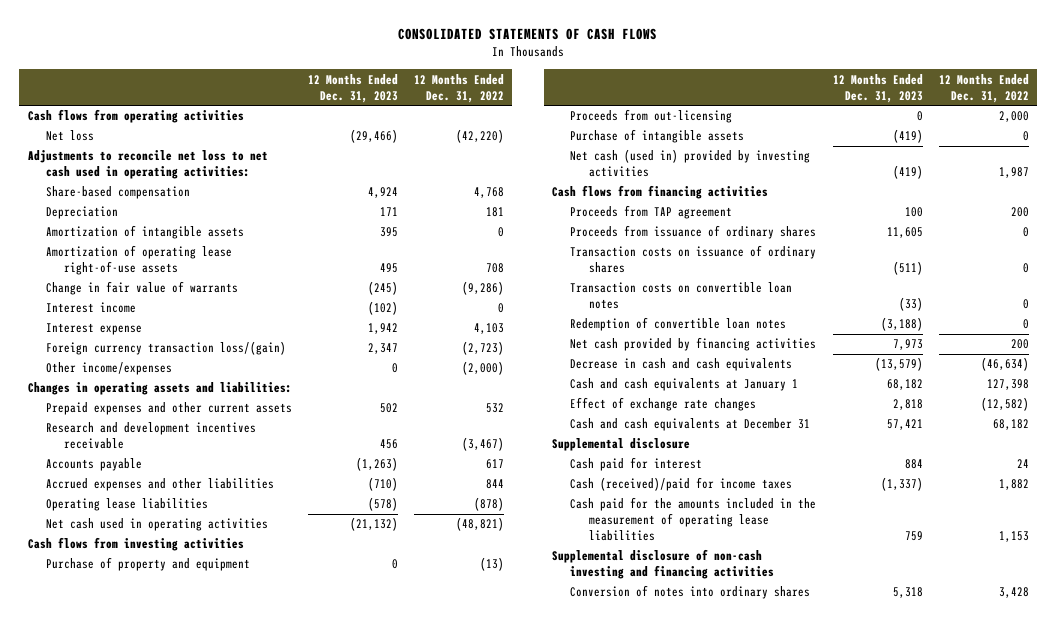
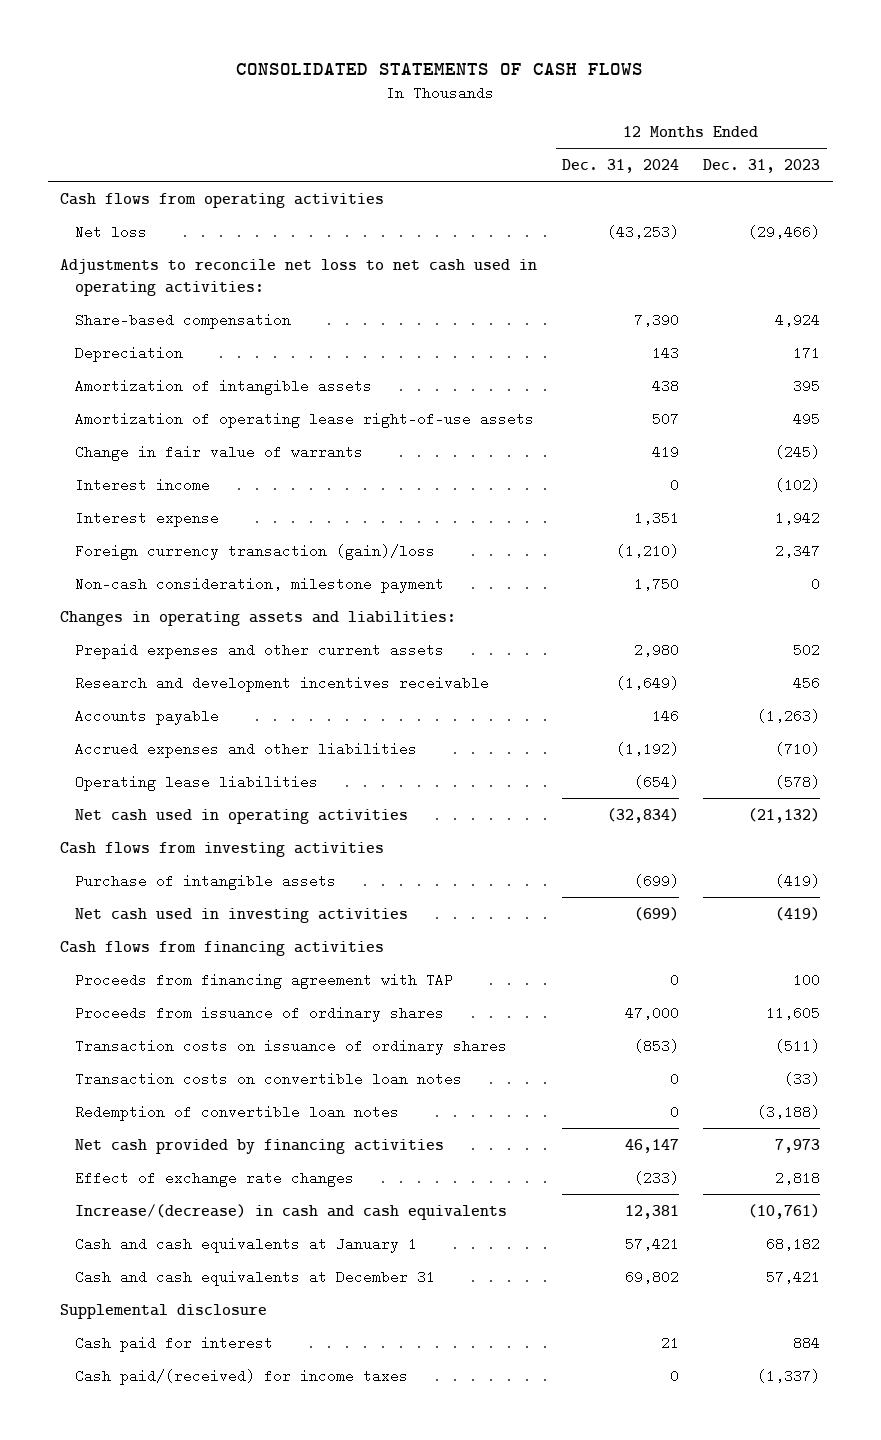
- | 12 Months Ended Dec. 31, 2023 | 12 Months Ended Dec. 31, 2022
+ | 12 Months Ended Dec. 31, 2024 | 12 Months Ended Dec. 31, 2023
- Foreign currency transaction loss/(gain) | 2,347 | (2,723)
- Other income/expenses | 0 | (2,000)
+ Foreign currency transaction (gain)/loss | (1,210) | 2,347
+ Non-cash consideration, milestone payment | 1,750 | 0
- Purchase of property and equipment | 0 | (13)
- Proceeds from out-licensing | 0 | 2,000
- Net cash (used in) provided by investing activities | (419) | 1,987
+ Net cash used in investing activities | (699) | (419)
- Proceeds from TAP agreement | 100 | 200
+ Proceeds from financing agreement with TAP | 0 | 100
- Decrease in cash and cash equivalents | (13,579) | (46,634)
+ Increase/(decrease) in cash and cash equivalents | 12,381 | (10,761)
moved down: Cash and cash equivalents at January 1 | 57,421 | 68,182
- Cash (received)/paid for income taxes | (1,337) | 1,882
- Cash paid for the amounts included in the measurement of operating lease liabilities | 759 | 1,153
- Supplemental disclosure of non-cash investing and financing activities
- Conversion of notes into ordinary shares | 5,318 | 3,428
+ Cash paid/(received) for income taxes | 0 | (1,337)

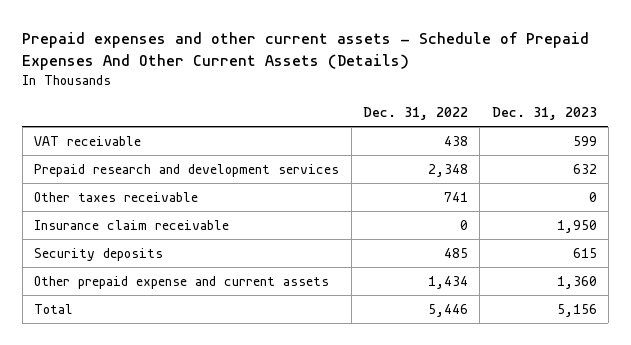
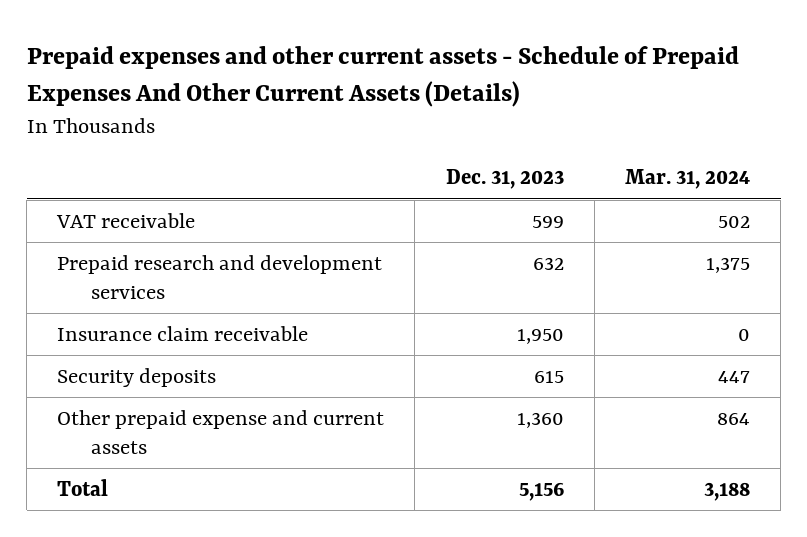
- | Dec. 31, 2022 | Dec. 31, 2023
+ | Dec. 31, 2023 | Mar. 31, 2024
- Other taxes receivable | 741 | 0

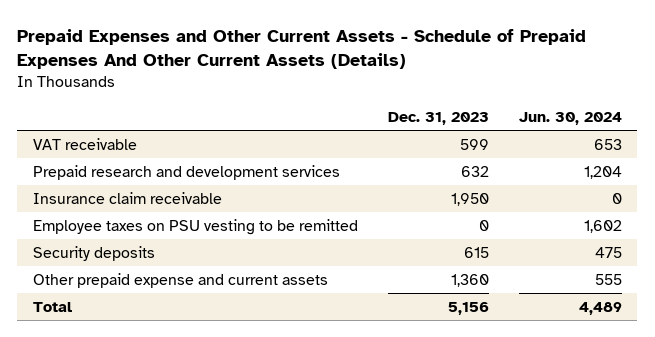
- Prepaid expenses and other current assets - Schedule of Prepaid Expenses And Other Current Assets (Details)
+ Prepaid Expenses and Other Current Assets - Schedule of Prepaid Expenses And Other Current Assets (Details)
- | Dec. 31, 2023 | Mar. 31, 2024
+ | Dec. 31, 2023 | Jun. 30, 2024
+ Employee taxes on PSU vesting to be remitted | 0 | 1,602

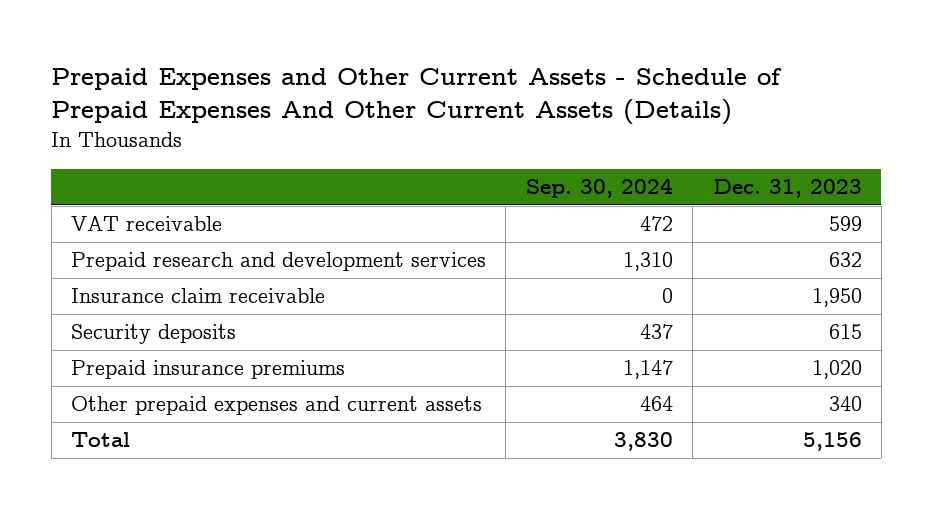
- | Dec. 31, 2023 | Jun. 30, 2024
+ | Sep. 30, 2024 | Dec. 31, 2023
- Employee taxes on PSU vesting to be remitted | 0 | 1,602
- Other prepaid expense and current assets | 1,360 | 555
+ Prepaid insurance premiums | 1,147 | 1,020
+ Other prepaid expenses and current assets | 464 | 340

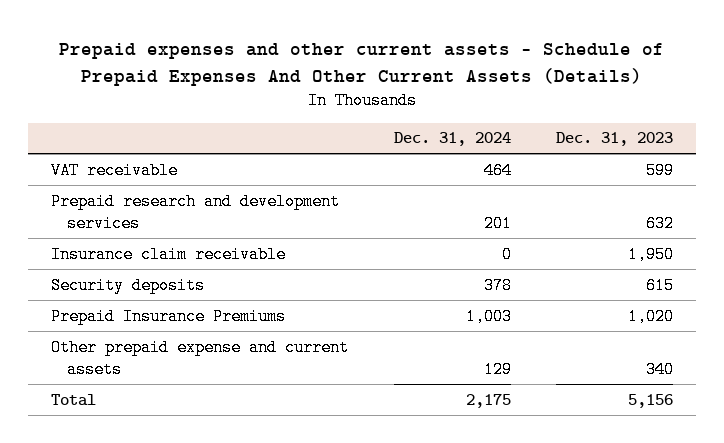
- Prepaid Expenses and Other Current Assets - Schedule of Prepaid Expenses And Other Current Assets (Details)
+ Prepaid expenses and other current assets - Schedule of Prepaid Expenses And Other Current Assets (Details)
- | Sep. 30, 2024 | Dec. 31, 2023
+ | Dec. 31, 2024 | Dec. 31, 2023
- Prepaid insurance premiums | 1,147 | 1,020
- Other prepaid expenses and current assets | 464 | 340
+ Prepaid Insurance Premiums | 1,003 | 1,020
+ Other prepaid expense and current assets | 129 | 340

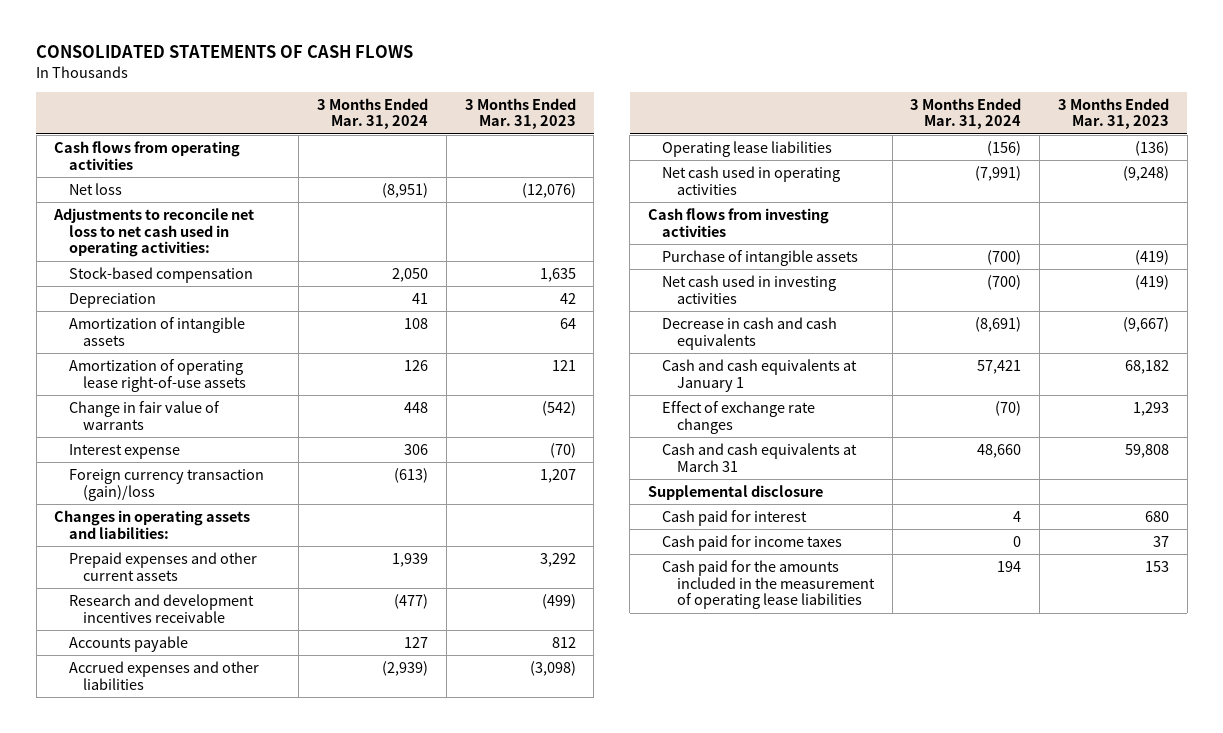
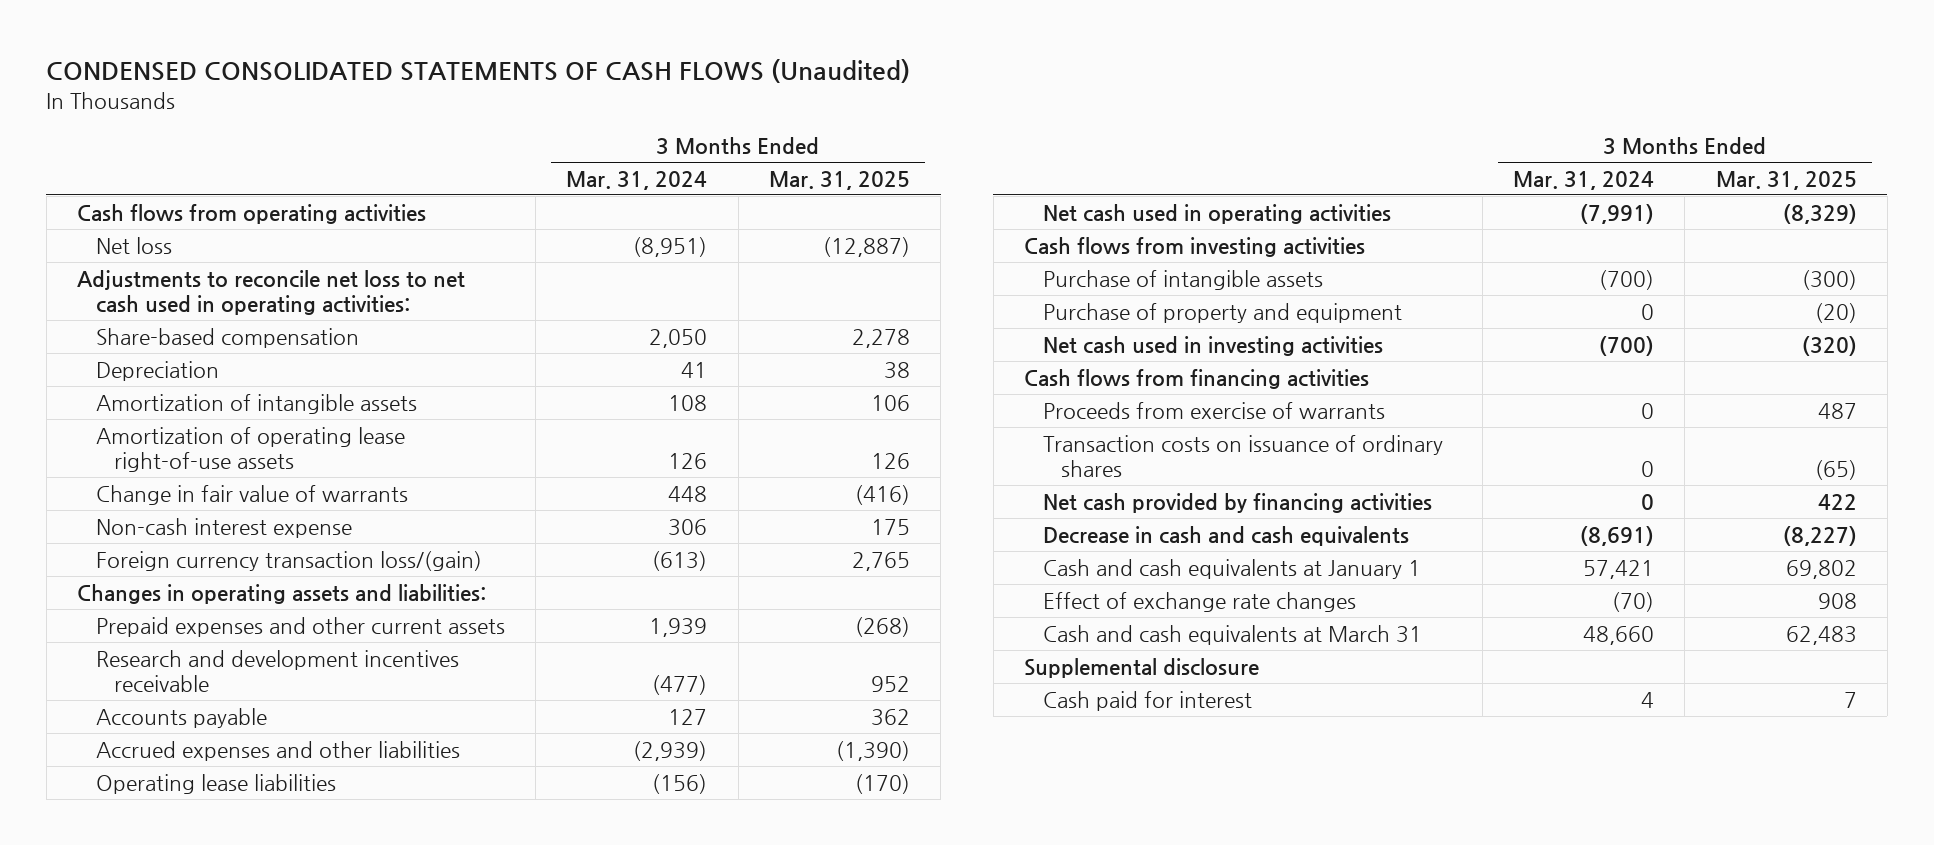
- CONSOLIDATED STATEMENTS OF CASH FLOWS
+ CONDENSED CONSOLIDATED STATEMENTS OF CASH FLOWS (Unaudited)
- | 3 Months Ended Mar. 31, 2024 | 3 Months Ended Mar. 31, 2023
+ | 3 Months Ended Mar. 31, 2024 | 3 Months Ended Mar. 31, 2025
- Stock-based compensation | 2,050 | 1,635
+ Share-based compensation | 2,050 | 2,278
- Interest expense | 306 | (70)
- Foreign currency transaction (gain)/loss | (613) | 1,207
+ Non-cash interest expense | 306 | 175
+ Foreign currency transaction loss/(gain) | (613) | 2,765
+ Purchase of property and equipment | 0 | (20)
+ Cash flows from financing activities
+ Proceeds from exercise of warrants | 0 | 487
+ Transaction costs on issuance of ordinary shares | 0 | (65)
+ Net cash provided by financing activities | 0 | 422
- Cash paid for income taxes | 0 | 37
- Cash paid for the amounts included in the measurement of operating lease liabilities | 194 | 153

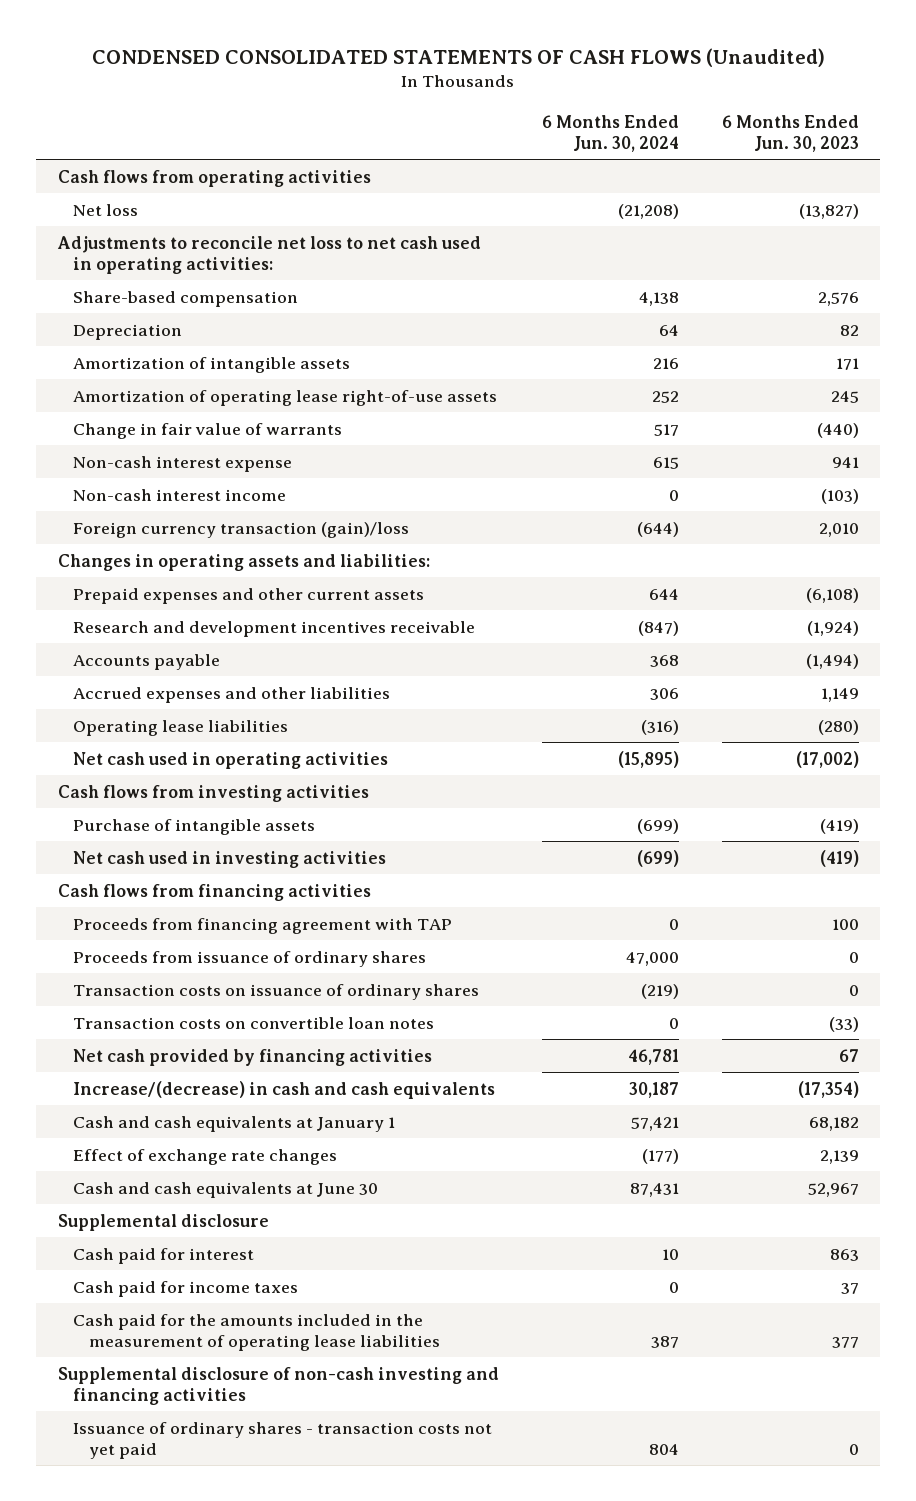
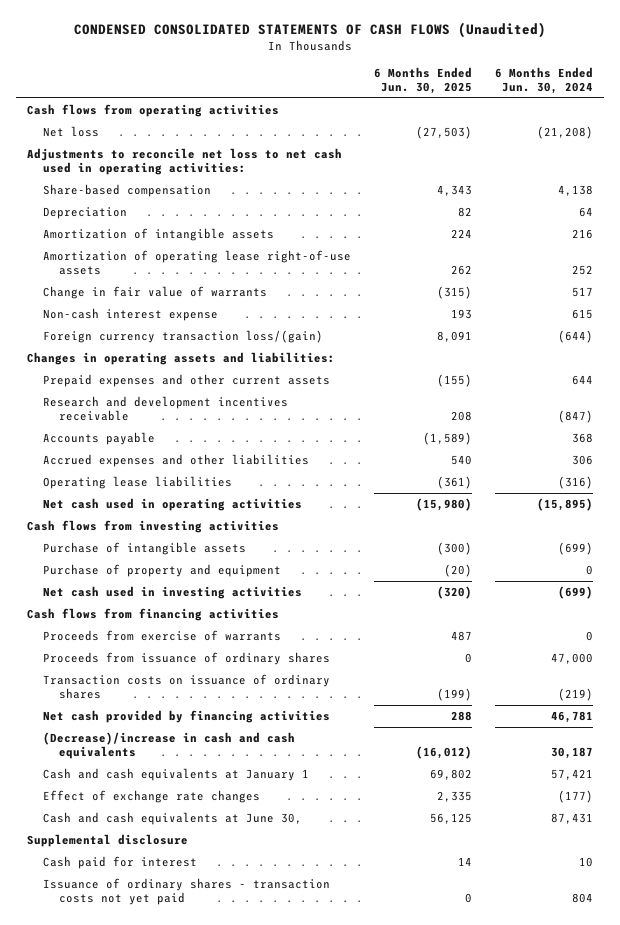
- | 6 Months Ended Jun. 30, 2024 | 6 Months Ended Jun. 30, 2023
+ | 6 Months Ended Jun. 30, 2025 | 6 Months Ended Jun. 30, 2024
- Non-cash interest income | 0 | (103)
- Foreign currency transaction (gain)/loss | (644) | 2,010
+ Foreign currency transaction loss/(gain) | 8,091 | (644)
+ Purchase of property and equipment | (20) | 0
- Proceeds from financing agreement with TAP | 0 | 100
+ Proceeds from exercise of warrants | 487 | 0
- Transaction costs on convertible loan notes | 0 | (33)
- Increase/(decrease) in cash and cash equivalents | 30,187 | (17,354)
+ (Decrease)/increase in cash and cash equivalents | (16,012) | 30,187
- Cash and cash equivalents at June 30 | 87,431 | 52,967
+ Cash and cash equivalents at June 30, | 56,125 | 87,431
- Cash paid for income taxes | 0 | 37
- Cash paid for the amounts included in the measurement of operating lease liabilities | 387 | 377
- Supplemental disclosure of non-cash investing and financing activities

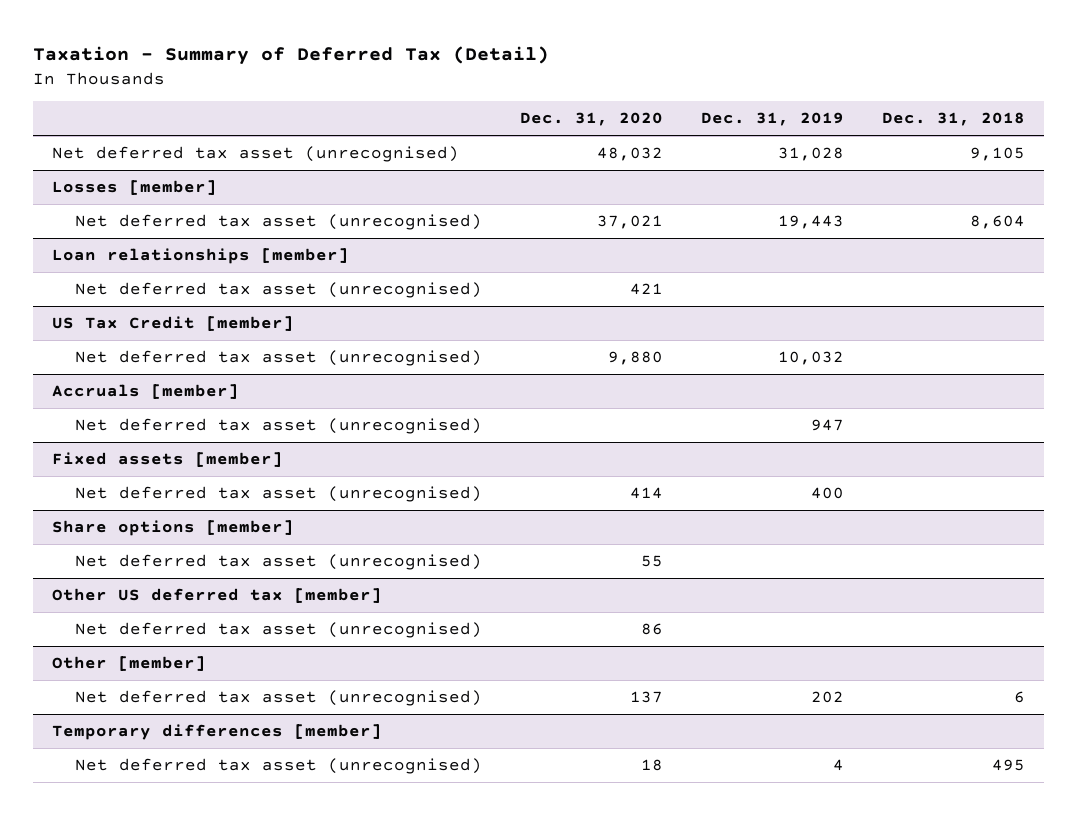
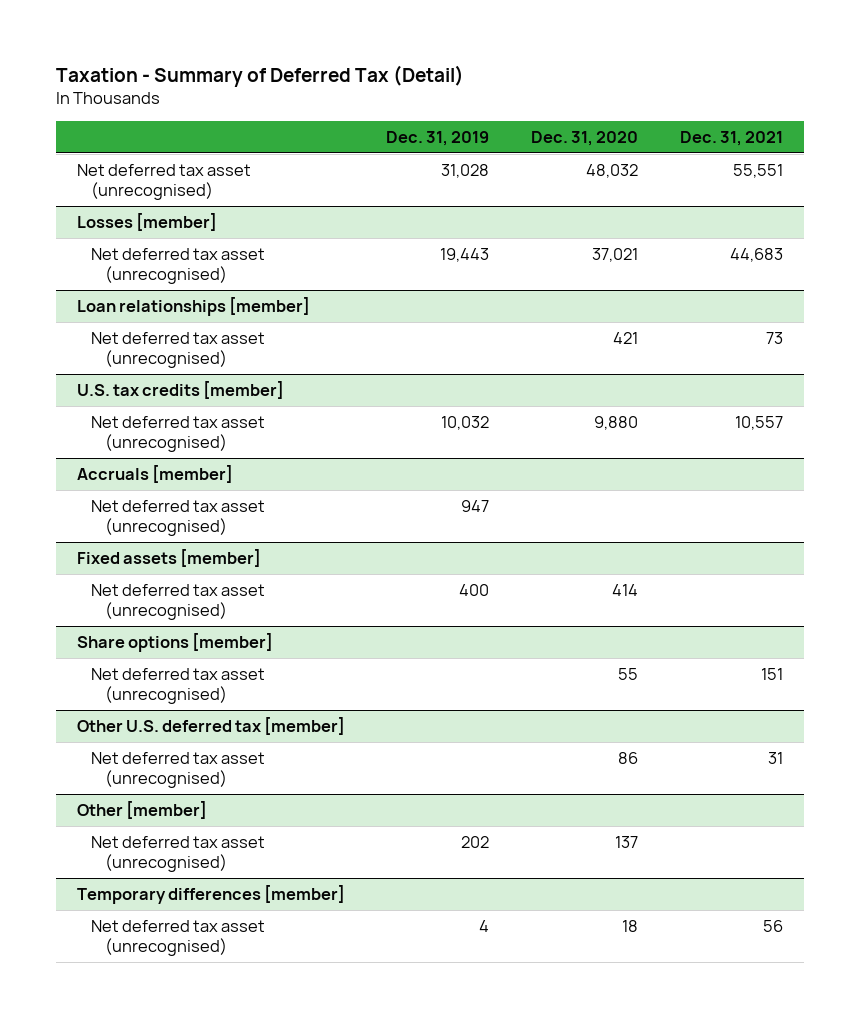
- | Dec. 31, 2020 | Dec. 31, 2019 | Dec. 31, 2018
+ | Dec. 31, 2019 | Dec. 31, 2020 | Dec. 31, 2021
- US Tax Credit [member]
+ U.S. tax credits [member]
- Other US deferred tax [member]
+ Other U.S. deferred tax [member]

